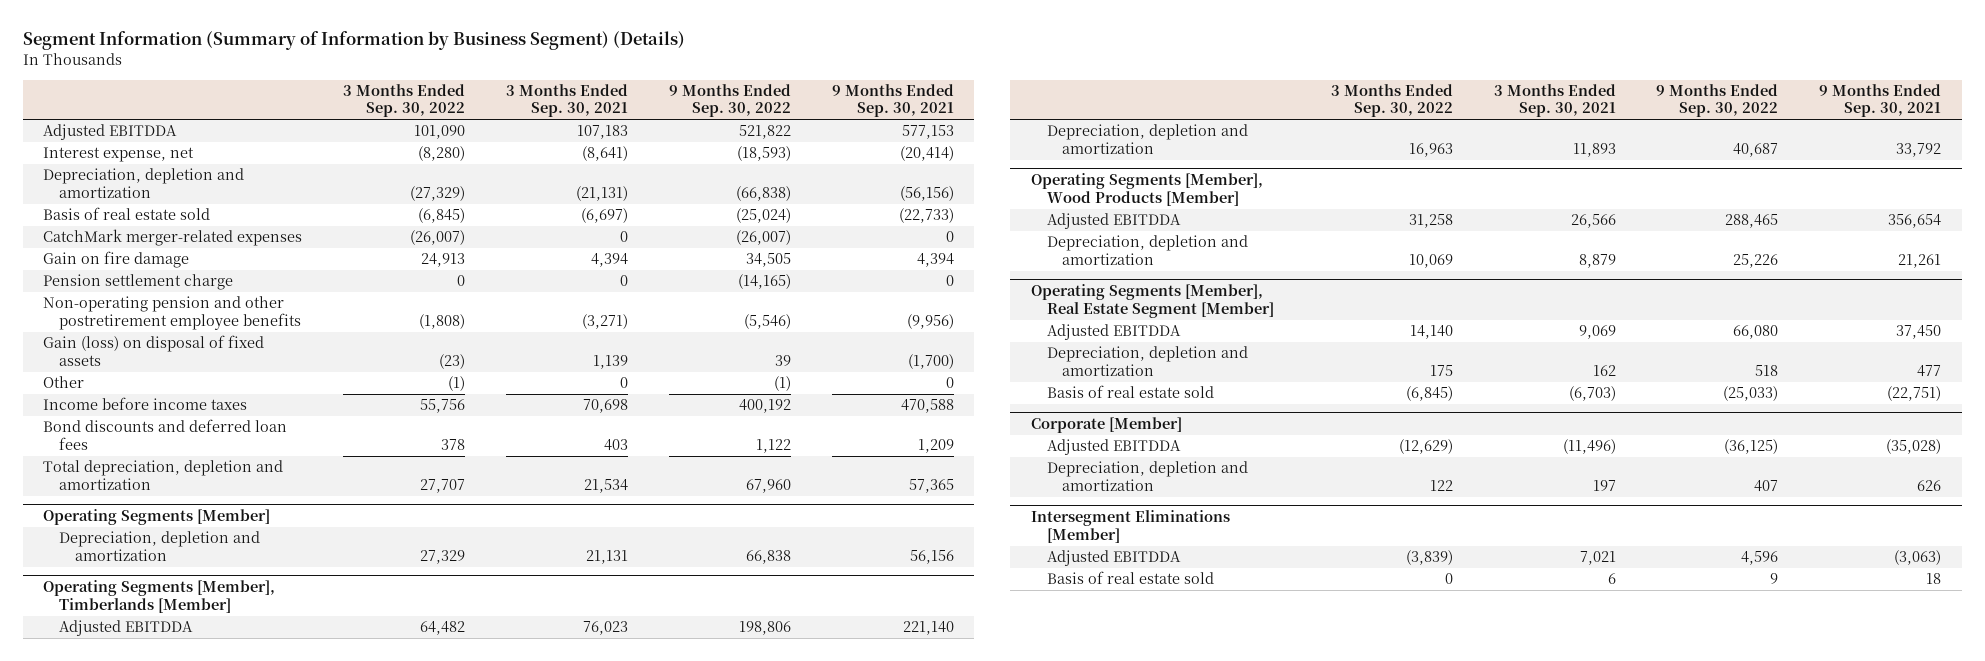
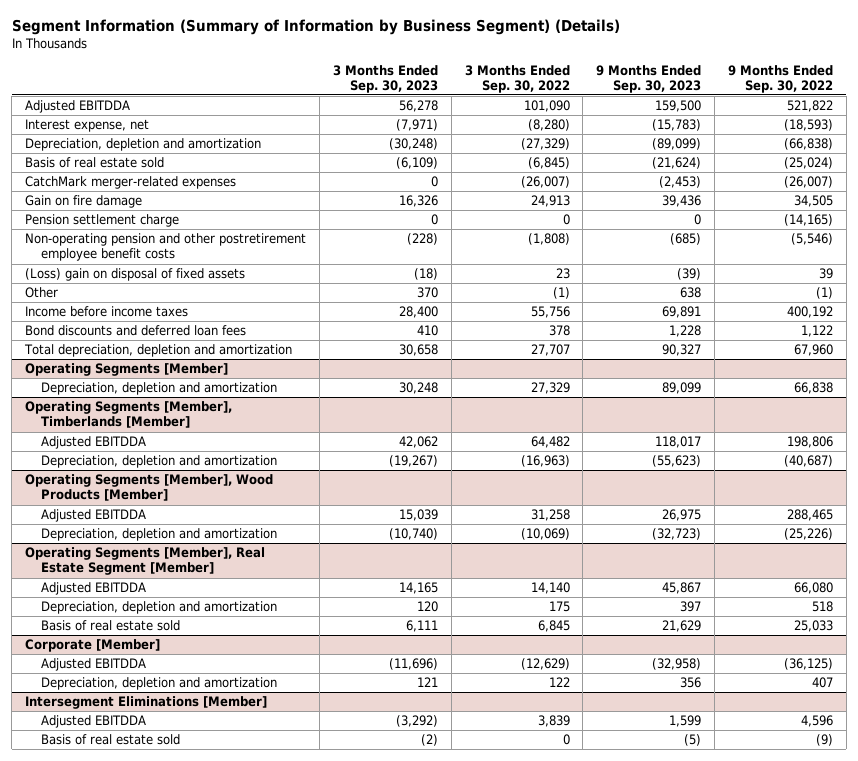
- | 3 Months Ended Sep. 30, 2022 | 3 Months Ended Sep. 30, 2021 | 9 Months Ended Sep. 30, 2022 | 9 Months Ended Sep. 30, 2021
+ | 3 Months Ended Sep. 30, 2023 | 3 Months Ended Sep. 30, 2022 | 9 Months Ended Sep. 30, 2023 | 9 Months Ended Sep. 30, 2022
- Non-operating pension and other postretirement employee benefits | (1,808) | (3,271) | (5,546) | (9,956)
- Gain (loss) on disposal of fixed assets | (23) | 1,139 | 39 | (1,700)
+ Non-operating pension and other postretirement employee benefit costs | (228) | (1,808) | (685) | (5,546)
+ (Loss) gain on disposal of fixed assets | (18) | 23 | (39) | 39
@ Operating Segments [Member], Timberlands [Member]
- Depreciation, depletion and amortization | 16,963 | 11,893 | 40,687 | 33,792
+ Depreciation, depletion and amortization | (19,267) | (16,963) | (55,623) | (40,687)
@ Operating Segments [Member], Wood Products [Member]
- Depreciation, depletion and amortization | 10,069 | 8,879 | 25,226 | 21,261
+ Depreciation, depletion and amortization | (10,740) | (10,069) | (32,723) | (25,226)
@ Operating Segments [Member], Real Estate Segment [Member]
- Basis of real estate sold | (6,845) | (6,703) | (25,033) | (22,751)
+ Basis of real estate sold | 6,111 | 6,845 | 21,629 | 25,033
@ Intersegment Eliminations [Member]
- Adjusted EBITDDA | (3,839) | 7,021 | 4,596 | (3,063)
- Basis of real estate sold | 0 | 6 | 9 | 18
+ Adjusted EBITDDA | (3,292) | 3,839 | 1,599 | 4,596
+ Basis of real estate sold | (2) | 0 | (5) | (9)

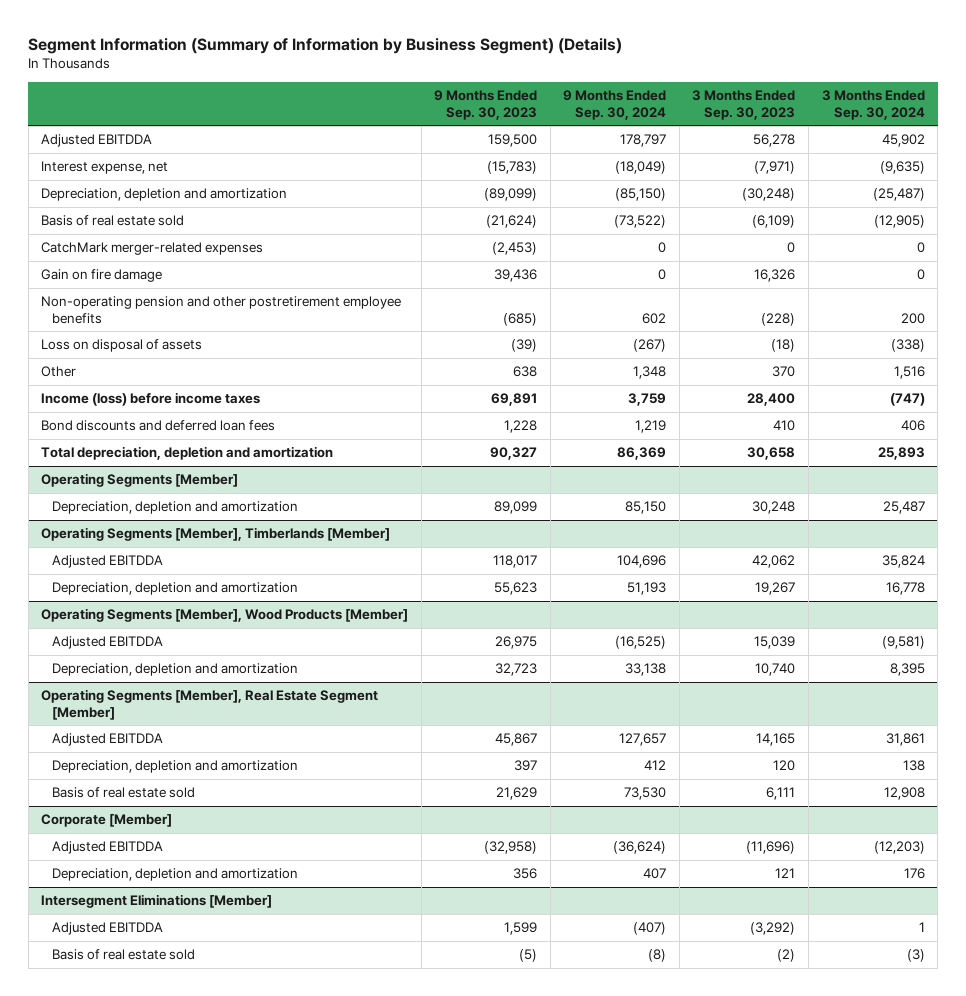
- | 3 Months Ended Sep. 30, 2023 | 3 Months Ended Sep. 30, 2022 | 9 Months Ended Sep. 30, 2023 | 9 Months Ended Sep. 30, 2022
+ | 9 Months Ended Sep. 30, 2023 | 9 Months Ended Sep. 30, 2024 | 3 Months Ended Sep. 30, 2023 | 3 Months Ended Sep. 30, 2024
- Pension settlement charge | 0 | 0 | 0 | (14,165)
- Non-operating pension and other postretirement employee benefit costs | (228) | (1,808) | (685) | (5,546)
- (Loss) gain on disposal of fixed assets | (18) | 23 | (39) | 39
+ Non-operating pension and other postretirement employee benefits | (685) | 602 | (228) | 200
+ Loss on disposal of assets | (39) | (267) | (18) | (338)
- Income before income taxes | 28,400 | 55,756 | 69,891 | 400,192
+ Income (loss) before income taxes | 69,891 | 3,759 | 28,400 | (747)
@ Operating Segments [Member], Timberlands [Member]
- Depreciation, depletion and amortization | (19,267) | (16,963) | (55,623) | (40,687)
+ Depreciation, depletion and amortization | 55,623 | 51,193 | 19,267 | 16,778
@ Operating Segments [Member], Wood Products [Member]
- Depreciation, depletion and amortization | (10,740) | (10,069) | (32,723) | (25,226)
+ Depreciation, depletion and amortization | 32,723 | 33,138 | 10,740 | 8,395

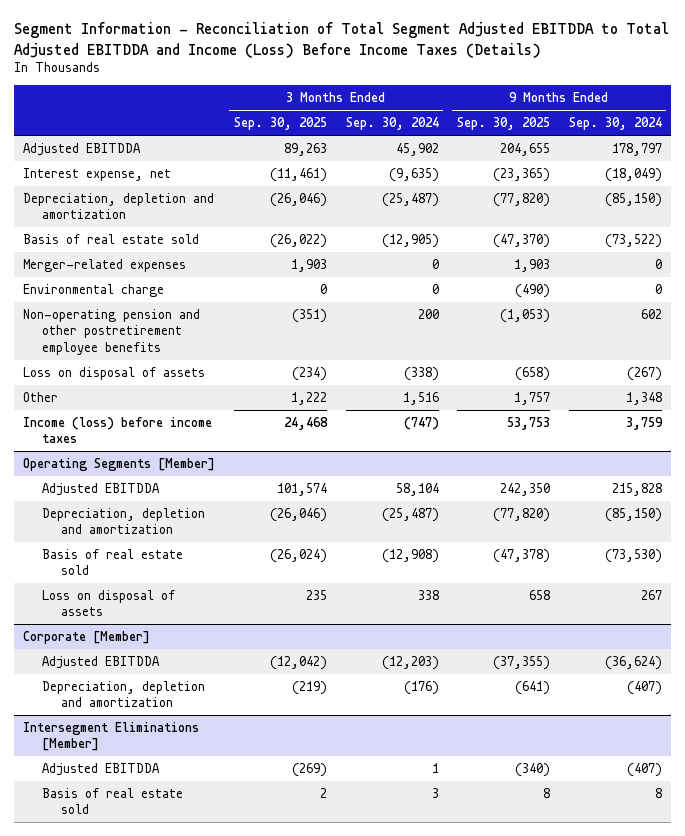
- Segment Information (Summary of Information by Business Segment) (Details)
+ Segment Information - Reconciliation of Total Segment Adjusted EBITDDA to Total Adjusted EBITDDA and Income (Loss) Before Income Taxes (Details)
- | 9 Months Ended Sep. 30, 2023 | 9 Months Ended Sep. 30, 2024 | 3 Months Ended Sep. 30, 2023 | 3 Months Ended Sep. 30, 2024
+ | 3 Months Ended Sep. 30, 2025 | 3 Months Ended Sep. 30, 2024 | 9 Months Ended Sep. 30, 2025 | 9 Months Ended Sep. 30, 2024
- CatchMark merger-related expenses | (2,453) | 0 | 0 | 0
- Gain on fire damage | 39,436 | 0 | 16,326 | 0
+ Merger-related expenses | 1,903 | 0 | 1,903 | 0
+ Environmental charge | 0 | 0 | (490) | 0
- Bond discounts and deferred loan fees | 1,228 | 1,219 | 410 | 406
- Total depreciation, depletion and amortization | 90,327 | 86,369 | 30,658 | 25,893
@ Operating Segments [Member]
- Depreciation, depletion and amortization | 89,099 | 85,150 | 30,248 | 25,487
- Operating Segments [Member], Timberlands [Member]
- Adjusted EBITDDA | 118,017 | 104,696 | 42,062 | 35,824
- Depreciation, depletion and amortization | 55,623 | 51,193 | 19,267 | 16,778
- Operating Segments [Member], Wood Products [Member]
- Adjusted EBITDDA | 26,975 | (16,525) | 15,039 | (9,581)
- Depreciation, depletion and amortization | 32,723 | 33,138 | 10,740 | 8,395
- Operating Segments [Member], Real Estate Segment [Member]
- Adjusted EBITDDA | 45,867 | 127,657 | 14,165 | 31,861
- Depreciation, depletion and amortization | 397 | 412 | 120 | 138
- Basis of real estate sold | 21,629 | 73,530 | 6,111 | 12,908
@ Operating Segments [Member]
+ Adjusted EBITDDA | 101,574 | 58,104 | 242,350 | 215,828
+ Depreciation, depletion and amortization | (26,046) | (25,487) | (77,820) | (85,150)
+ Basis of real estate sold | (26,024) | (12,908) | (47,378) | (73,530)
+ Loss on disposal of assets | 235 | 338 | 658 | 267
@ Corporate [Member]
- Depreciation, depletion and amortization | 356 | 407 | 121 | 176
+ Depreciation, depletion and amortization | (219) | (176) | (641) | (407)
@ Intersegment Eliminations [Member]
- Basis of real estate sold | (5) | (8) | (2) | (3)
+ Basis of real estate sold | 2 | 3 | 8 | 8

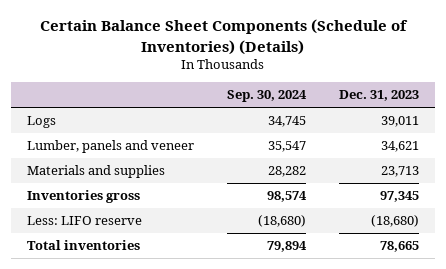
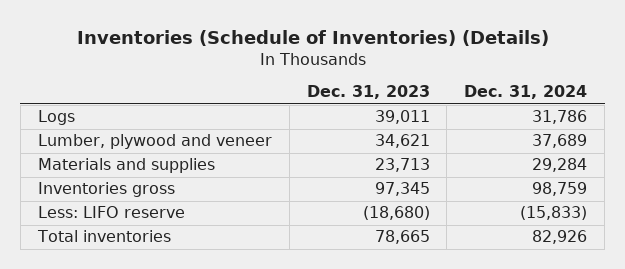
- Certain Balance Sheet Components (Schedule of Inventories) (Details)
+ Inventories (Schedule of Inventories) (Details)
- | Sep. 30, 2024 | Dec. 31, 2023
+ | Dec. 31, 2023 | Dec. 31, 2024
- Lumber, panels and veneer | 35,547 | 34,621
+ Lumber, plywood and veneer | 34,621 | 37,689

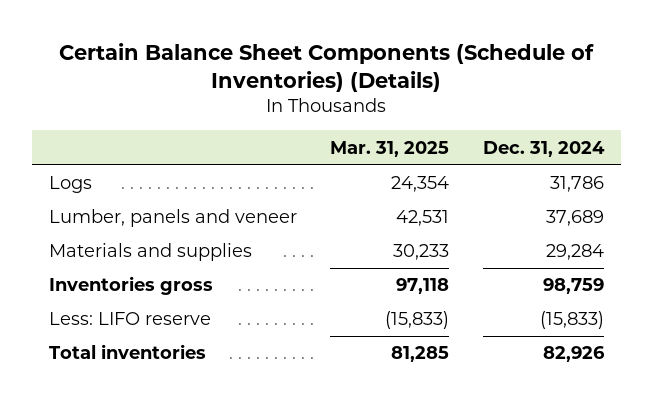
- Inventories (Schedule of Inventories) (Details)
+ Certain Balance Sheet Components (Schedule of Inventories) (Details)
- | Dec. 31, 2023 | Dec. 31, 2024
+ | Mar. 31, 2025 | Dec. 31, 2024
- Lumber, plywood and veneer | 34,621 | 37,689
+ Lumber, panels and veneer | 42,531 | 37,689

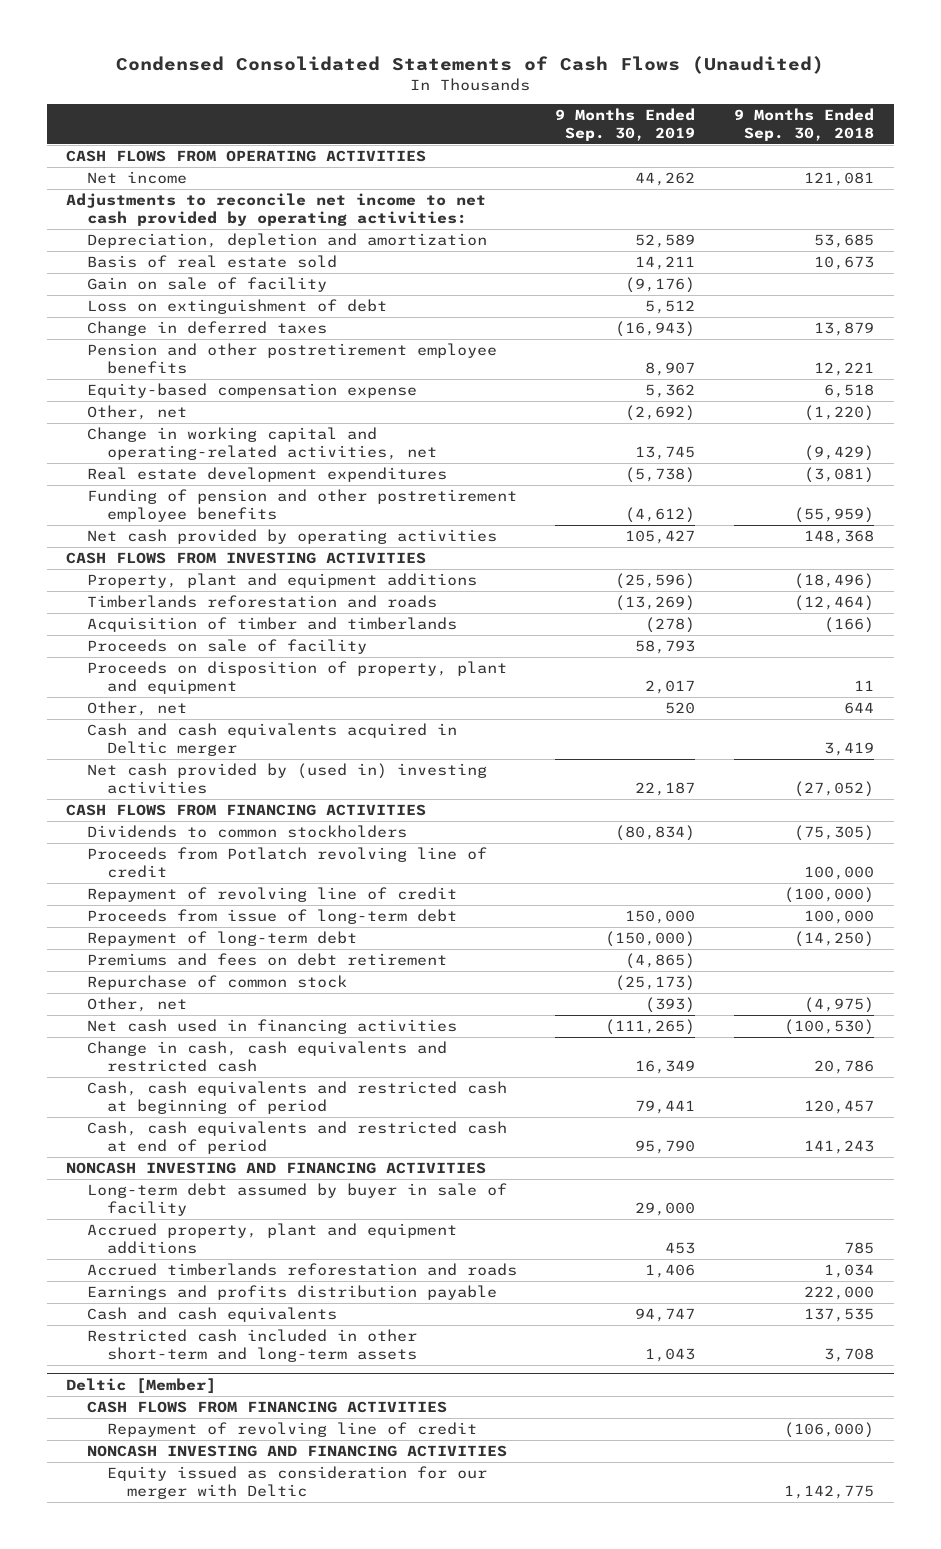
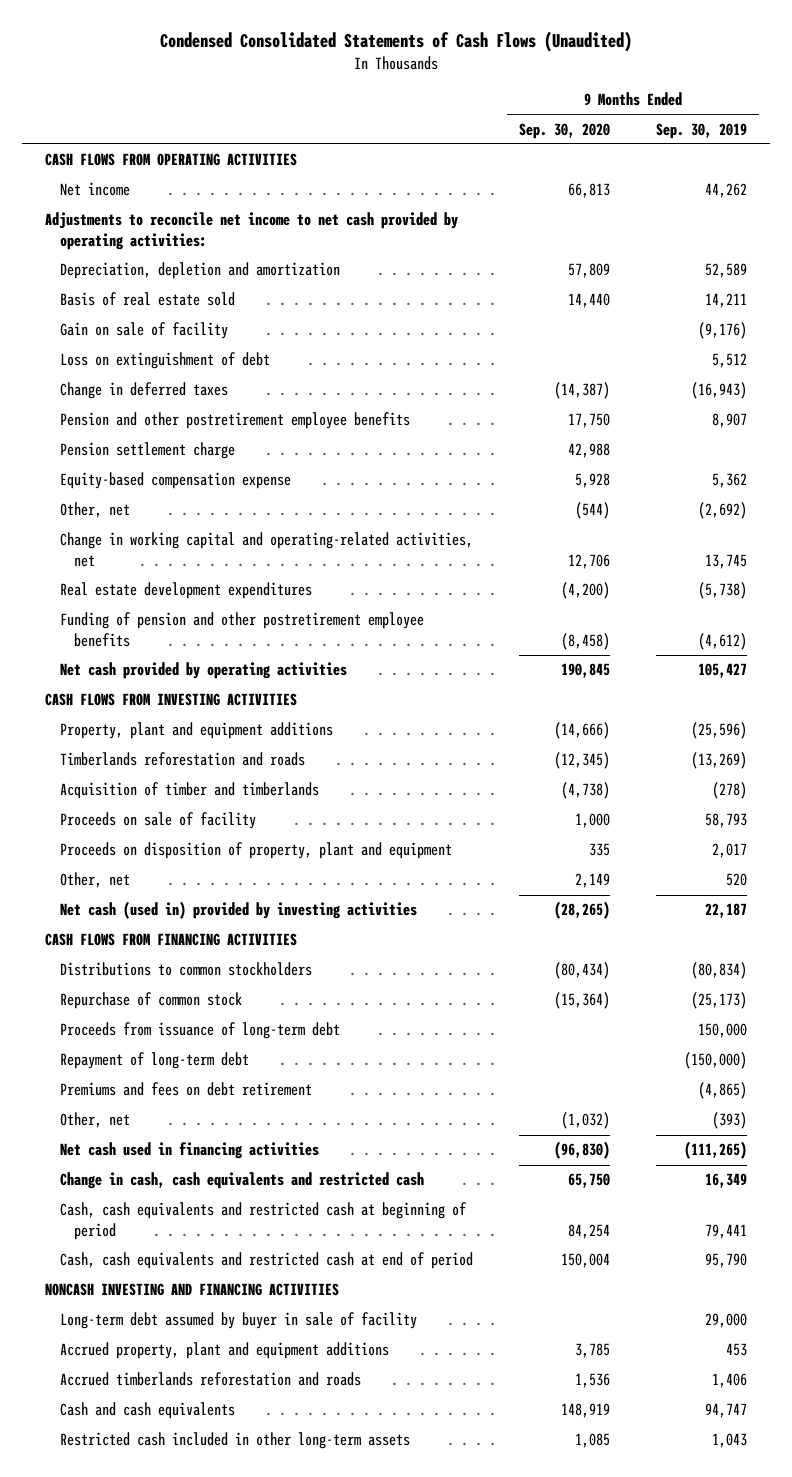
- | 9 Months Ended Sep. 30, 2019 | 9 Months Ended Sep. 30, 2018
+ | 9 Months Ended Sep. 30, 2020 | 9 Months Ended Sep. 30, 2019
+ Pension settlement charge | 42,988 |
- Cash and cash equivalents acquired in Deltic merger | | 3,419
- Net cash provided by (used in) investing activities | 22,187 | (27,052)
+ Net cash (used in) provided by investing activities | (28,265) | 22,187
- Dividends to common stockholders | (80,834) | (75,305)
- Proceeds from Potlatch revolving line of credit | | 100,000
- Repayment of revolving line of credit | | (100,000)
- Proceeds from issue of long-term debt | 150,000 | 100,000
+ Distributions to common stockholders | (80,434) | (80,834)
moved up: Repurchase of common stock | (15,364) | (25,173)
+ Proceeds from issuance of long-term debt | | 150,000
- Earnings and profits distribution payable | | 222,000
- Restricted cash included in other short-term and long-term assets | 1,043 | 3,708
- Deltic [Member]
- CASH FLOWS FROM FINANCING ACTIVITIES
- Repayment of revolving line of credit | | (106,000)
- NONCASH INVESTING AND FINANCING ACTIVITIES
- Equity issued as consideration for our merger with Deltic | | 1,142,775
+ Restricted cash included in other long-term assets | 1,085 | 1,043

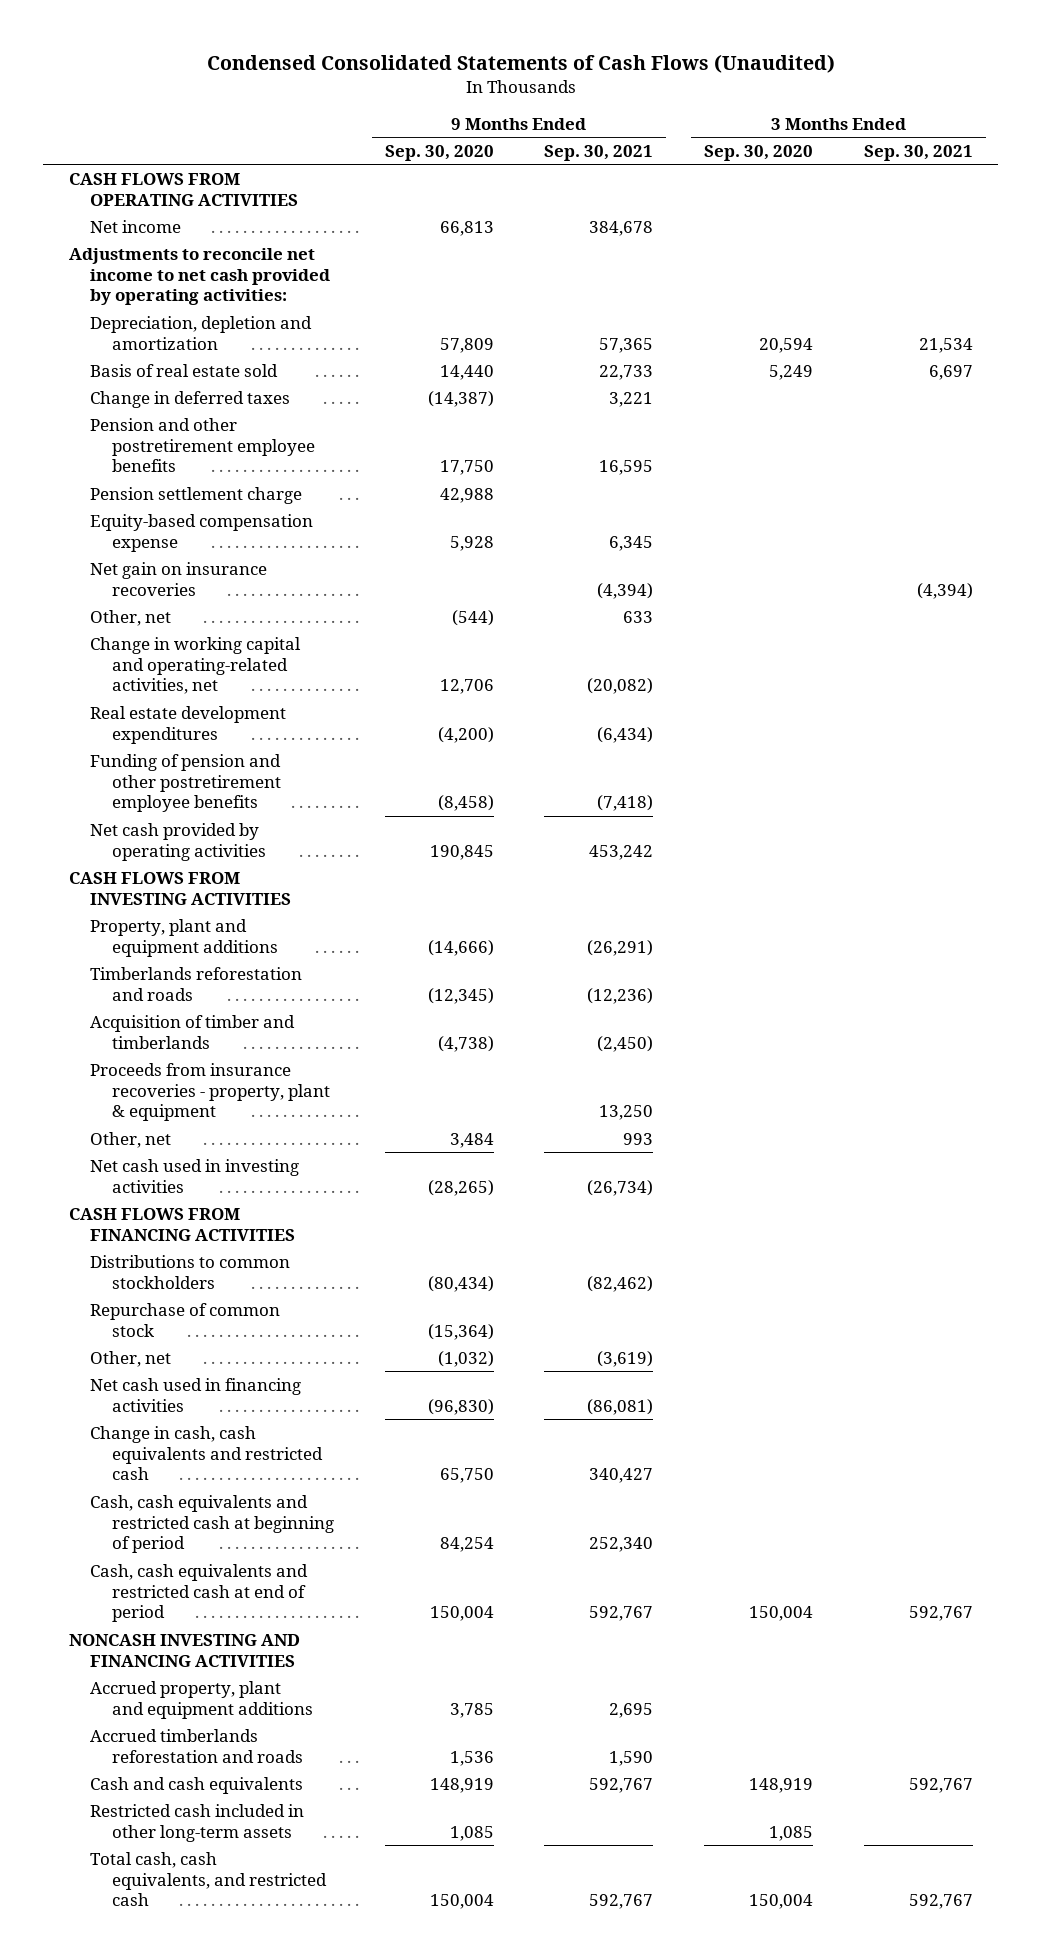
- | 9 Months Ended Sep. 30, 2020 | 9 Months Ended Sep. 30, 2019
+ | 9 Months Ended Sep. 30, 2020 | 9 Months Ended Sep. 30, 2021 | 3 Months Ended Sep. 30, 2020 | 3 Months Ended Sep. 30, 2021
- Gain on sale of facility | | (9,176)
- Loss on extinguishment of debt | | 5,512
+ Net gain on insurance recoveries | | (4,394) | | (4,394)
- Proceeds on sale of facility | 1,000 | 58,793
- Proceeds on disposition of property, plant and equipment | 335 | 2,017
- Other, net | 2,149 | 520
- Net cash (used in) provided by investing activities | (28,265) | 22,187
+ Proceeds from insurance recoveries - property, plant & equipment | | 13,250 | |
+ Other, net | 3,484 | 993 | |
+ Net cash used in investing activities | (28,265) | (26,734) | |
- Proceeds from issuance of long-term debt | | 150,000
- Repayment of long-term debt | | (150,000)
- Premiums and fees on debt retirement | | (4,865)
- Long-term debt assumed by buyer in sale of facility | | 29,000
+ Total cash, cash equivalents, and restricted cash | 150,004 | 592,767 | 150,004 | 592,767

